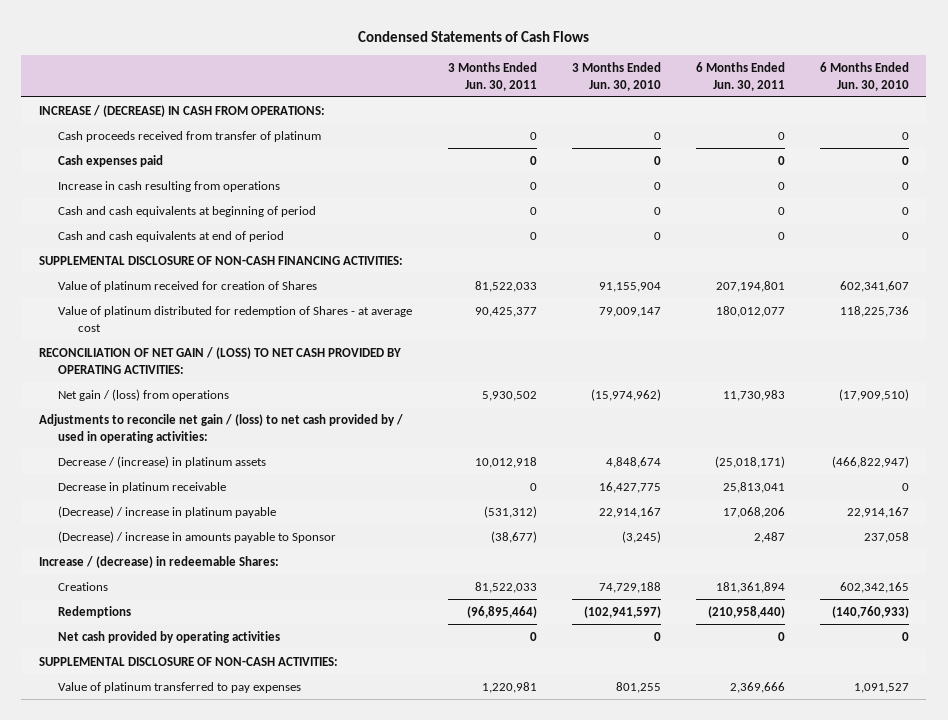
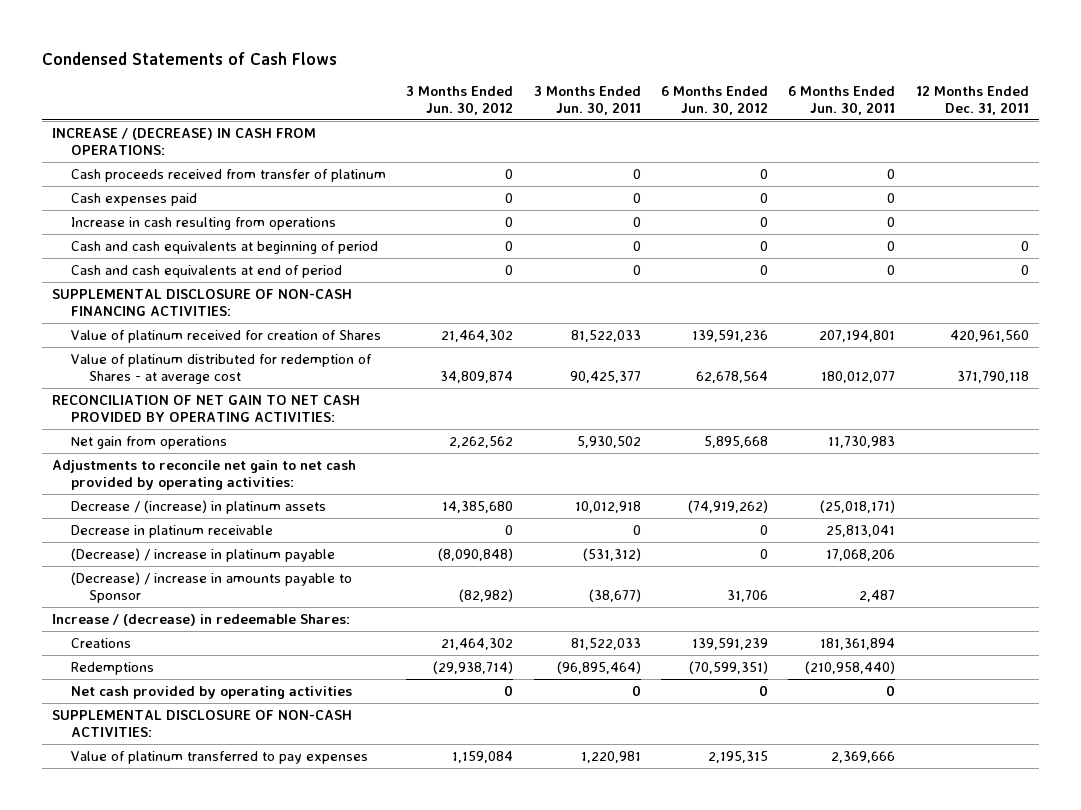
- | 3 Months Ended Jun. 30, 2011 | 3 Months Ended Jun. 30, 2010 | 6 Months Ended Jun. 30, 2011 | 6 Months Ended Jun. 30, 2010
+ | 3 Months Ended Jun. 30, 2012 | 3 Months Ended Jun. 30, 2011 | 6 Months Ended Jun. 30, 2012 | 6 Months Ended Jun. 30, 2011 | 12 Months Ended Dec. 31, 2011
- RECONCILIATION OF NET GAIN / (LOSS) TO NET CASH PROVIDED BY OPERATING ACTIVITIES:
- Net gain / (loss) from operations | 5,930,502 | (15,974,962) | 11,730,983 | (17,909,510)
- Adjustments to reconcile net gain / (loss) to net cash provided by / used in operating activities:
+ RECONCILIATION OF NET GAIN TO NET CASH PROVIDED BY OPERATING ACTIVITIES:
+ Net gain from operations | 2,262,562 | 5,930,502 | 5,895,668 | 11,730,983 |
+ Adjustments to reconcile net gain to net cash provided by operating activities:

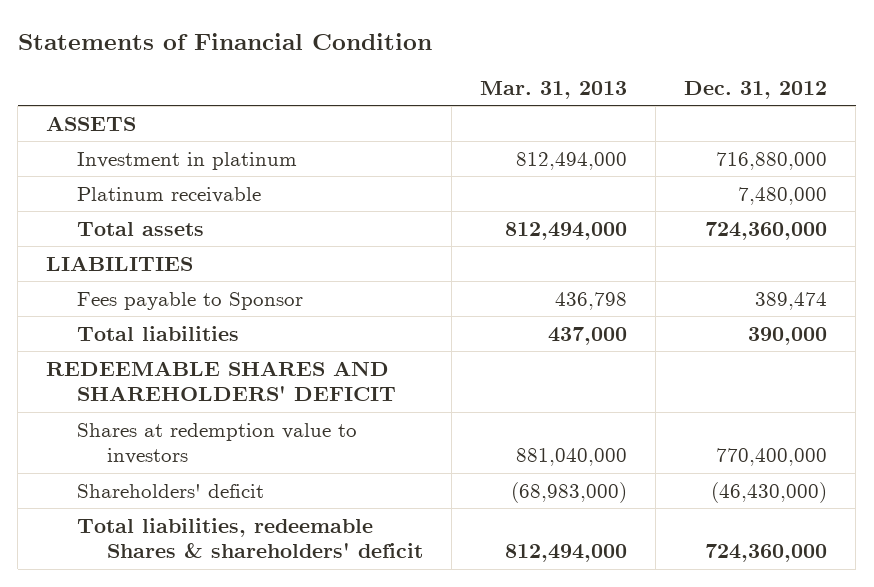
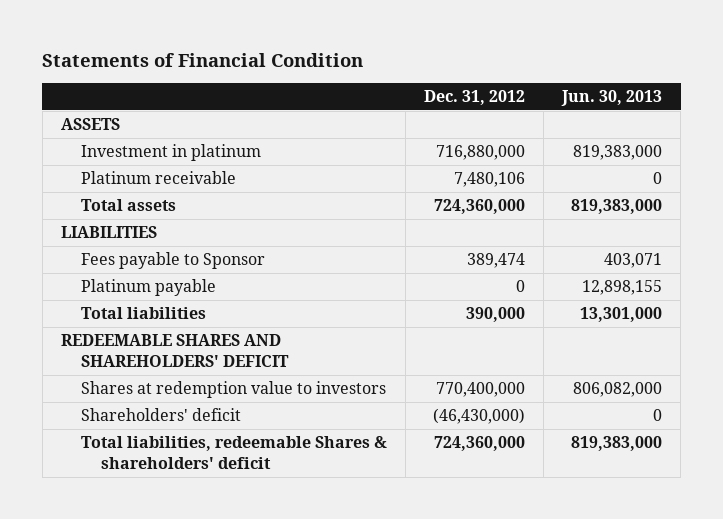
- | Mar. 31, 2013 | Dec. 31, 2012
+ | Dec. 31, 2012 | Jun. 30, 2013
- Platinum receivable | | 7,480,000
+ Platinum receivable | 7,480,106 | 0
+ Platinum payable | 0 | 12,898,155

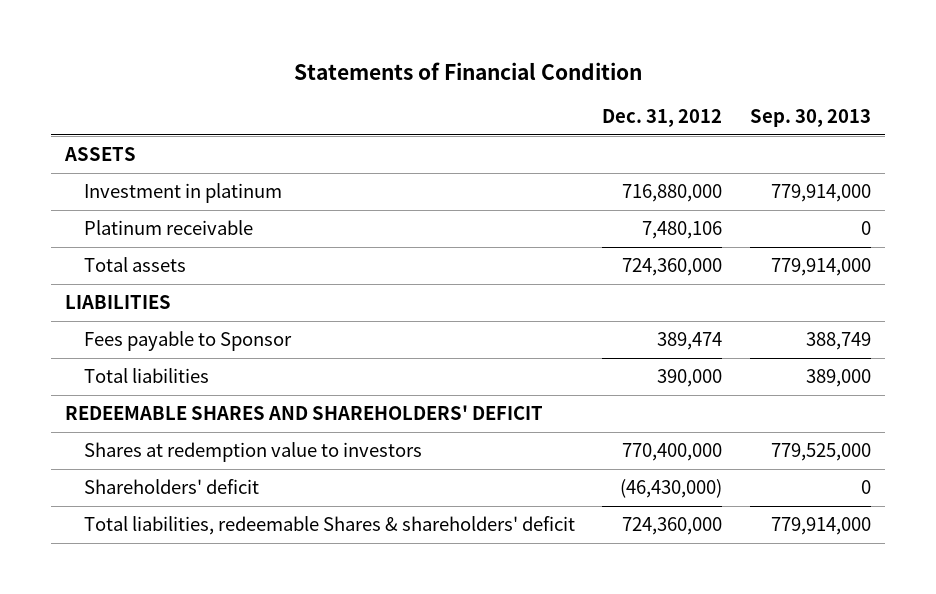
- | Dec. 31, 2012 | Jun. 30, 2013
+ | Dec. 31, 2012 | Sep. 30, 2013
- Platinum payable | 0 | 12,898,155

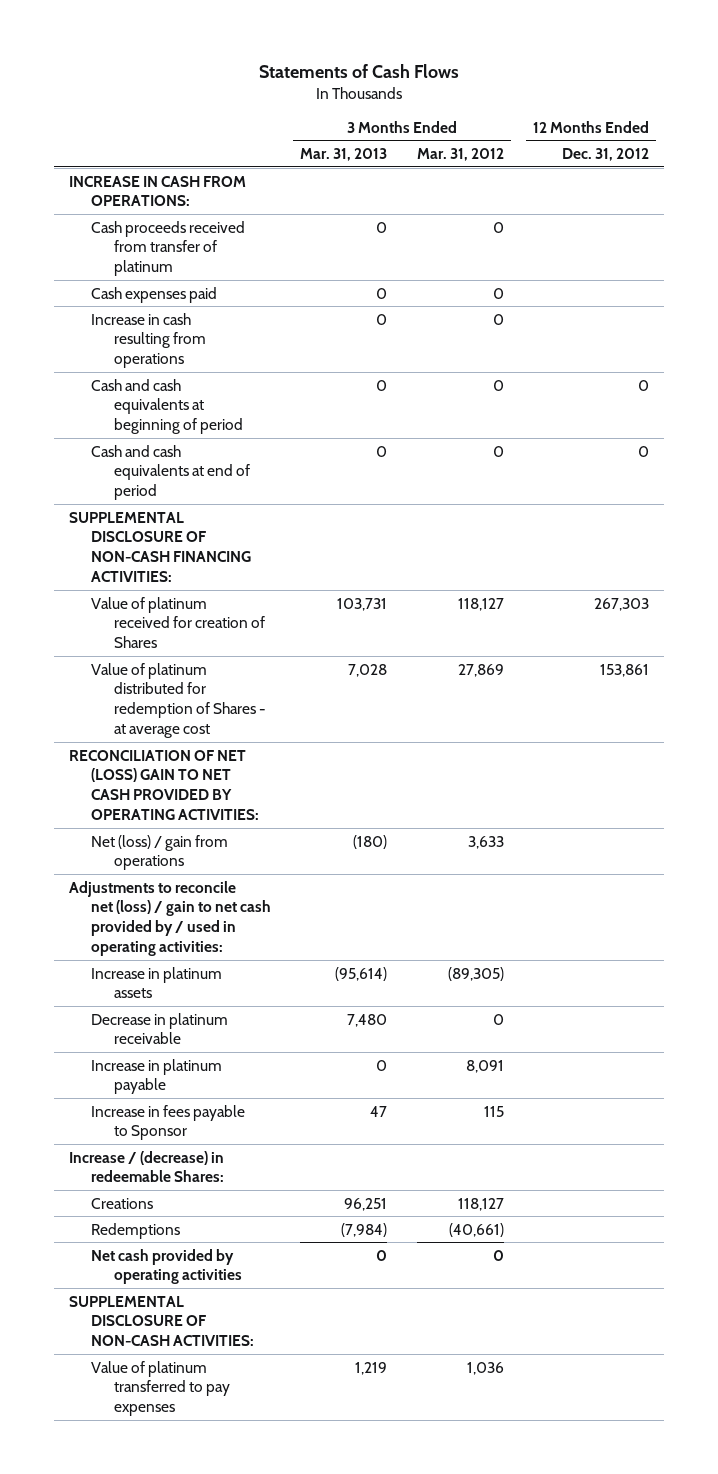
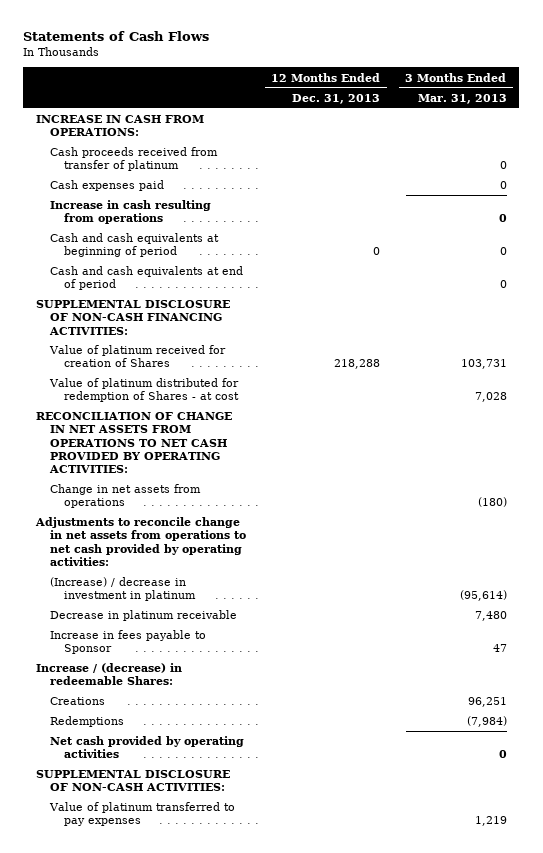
- | 3 Months Ended Mar. 31, 2013 | 3 Months Ended Mar. 31, 2012 | 12 Months Ended Dec. 31, 2012
+ | 12 Months Ended Dec. 31, 2013 | 3 Months Ended Mar. 31, 2013
- Value of platinum distributed for redemption of Shares - at average cost | 7,028 | 27,869 | 153,861
- RECONCILIATION OF NET (LOSS) GAIN TO NET CASH PROVIDED BY OPERATING ACTIVITIES:
- Net (loss) / gain from operations | (180) | 3,633 |
- Adjustments to reconcile net (loss) / gain to net cash provided by / used in operating activities:
- Increase in platinum assets | (95,614) | (89,305) |
+ Value of platinum distributed for redemption of Shares - at cost | | 7,028
+ RECONCILIATION OF CHANGE IN NET ASSETS FROM OPERATIONS TO NET CASH PROVIDED BY OPERATING ACTIVITIES:
+ Change in net assets from operations | | (180)
+ Adjustments to reconcile change in net assets from operations to net cash provided by operating activities:
+ (Increase) / decrease in investment in platinum | | (95,614)
- Increase in platinum payable | 0 | 8,091 |

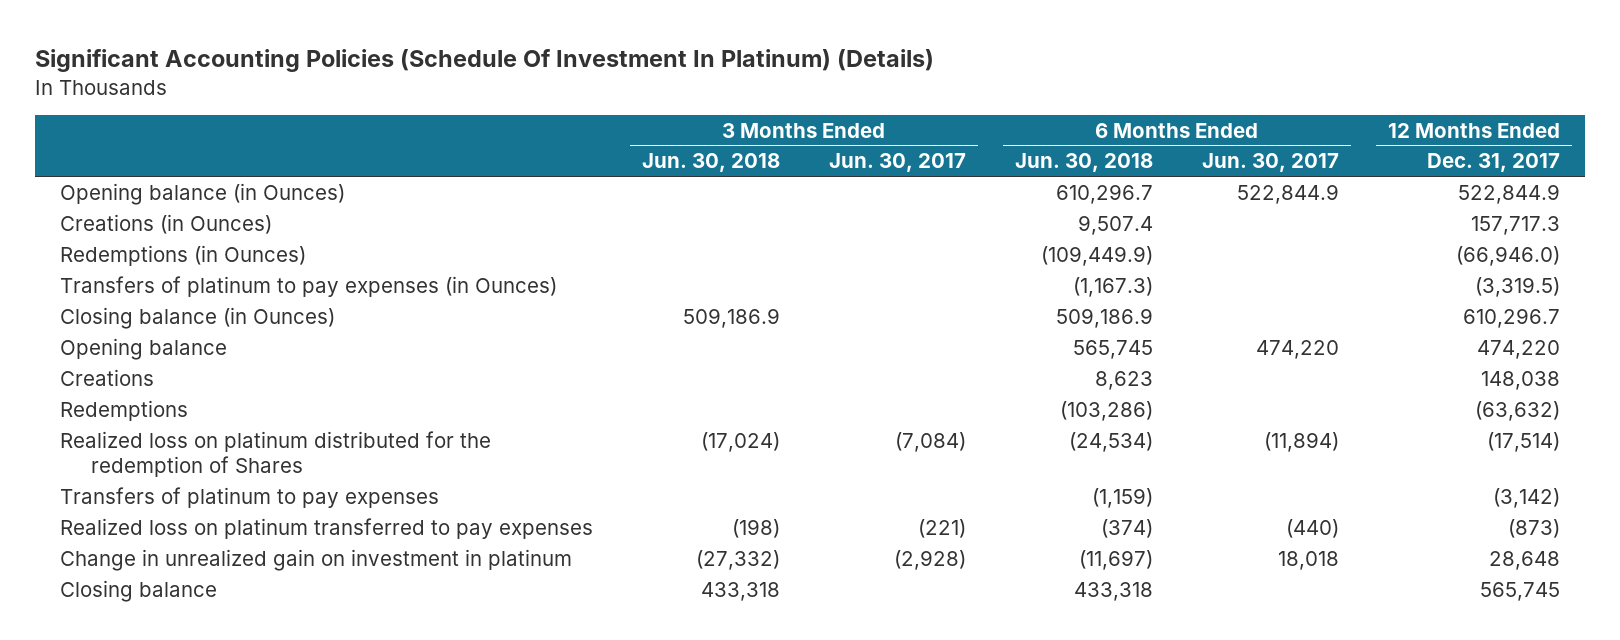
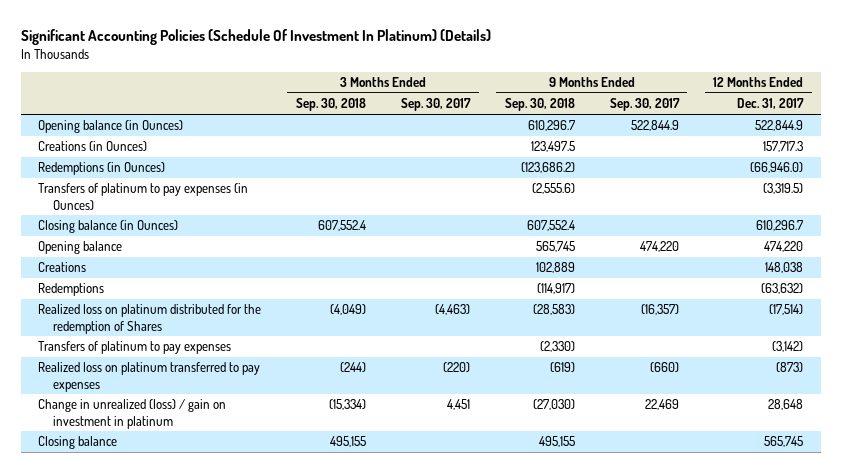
- | 3 Months Ended Jun. 30, 2018 | 3 Months Ended Jun. 30, 2017 | 6 Months Ended Jun. 30, 2018 | 6 Months Ended Jun. 30, 2017 | 12 Months Ended Dec. 31, 2017
+ | 3 Months Ended Sep. 30, 2018 | 3 Months Ended Sep. 30, 2017 | 9 Months Ended Sep. 30, 2018 | 9 Months Ended Sep. 30, 2017 | 12 Months Ended Dec. 31, 2017
- Change in unrealized gain on investment in platinum | (27,332) | (2,928) | (11,697) | 18,018 | 28,648
+ Change in unrealized (loss) / gain on investment in platinum | (15,334) | 4,451 | (27,030) | 22,469 | 28,648

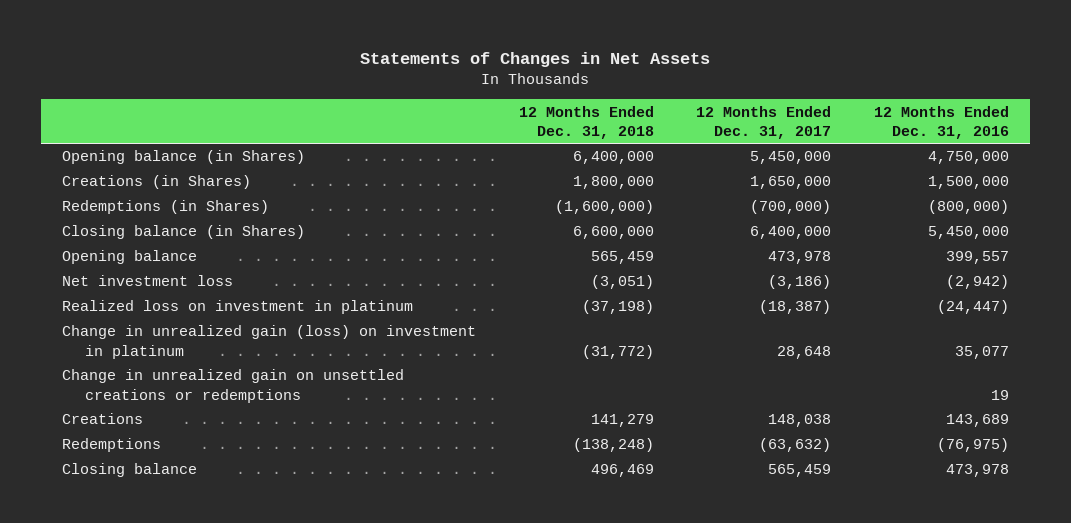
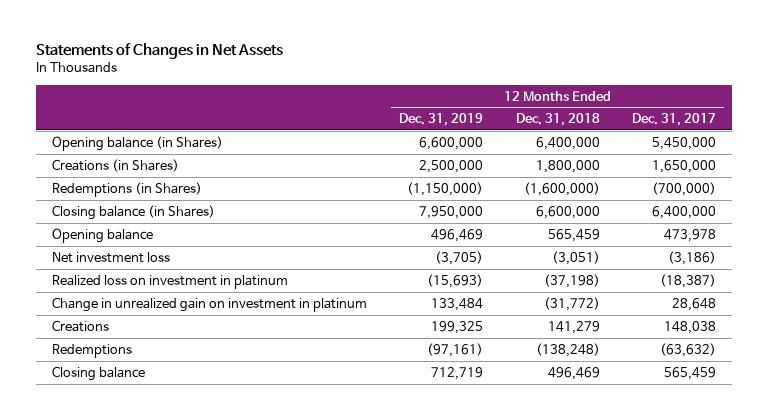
- | 12 Months Ended Dec. 31, 2018 | 12 Months Ended Dec. 31, 2017 | 12 Months Ended Dec. 31, 2016
+ | 12 Months Ended Dec. 31, 2019 | 12 Months Ended Dec. 31, 2018 | 12 Months Ended Dec. 31, 2017
- Change in unrealized gain (loss) on investment in platinum | (31,772) | 28,648 | 35,077
- Change in unrealized gain on unsettled creations or redemptions | | | 19
+ Change in unrealized gain on investment in platinum | 133,484 | (31,772) | 28,648

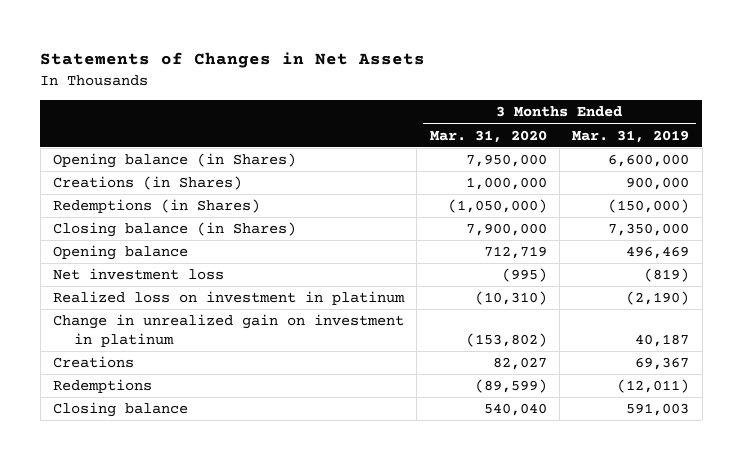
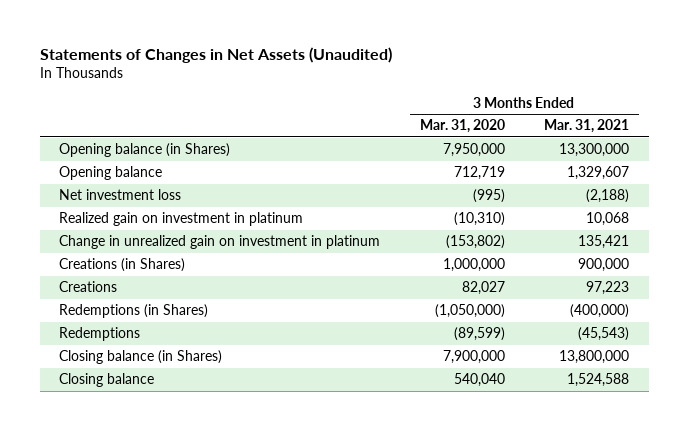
- Statements of Changes in Net Assets
+ Statements of Changes in Net Assets (Unaudited)
- | 3 Months Ended Mar. 31, 2020 | 3 Months Ended Mar. 31, 2019
+ | 3 Months Ended Mar. 31, 2020 | 3 Months Ended Mar. 31, 2021
- Realized loss on investment in platinum | (10,310) | (2,190)
+ Realized gain on investment in platinum | (10,310) | 10,068
moved down: Creations (in Shares) | 1,000,000 | 900,000
moved down: Redemptions (in Shares) | (1,050,000) | (400,000)
moved down: Closing balance (in Shares) | 7,900,000 | 13,800,000

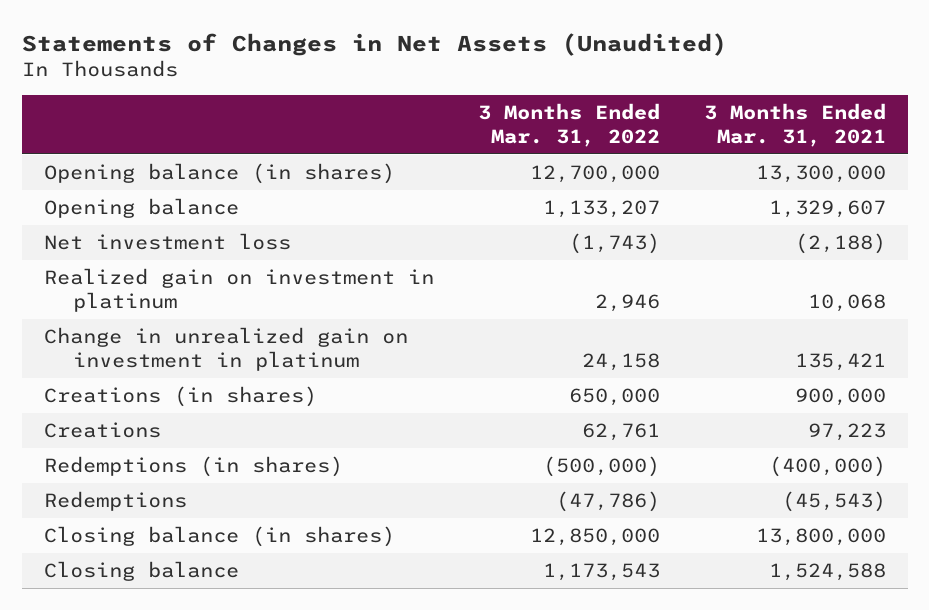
- | 3 Months Ended Mar. 31, 2020 | 3 Months Ended Mar. 31, 2021
+ | 3 Months Ended Mar. 31, 2022 | 3 Months Ended Mar. 31, 2021
- Opening balance (in Shares) | 7,950,000 | 13,300,000
+ Opening balance (in shares) | 12,700,000 | 13,300,000
- Creations (in Shares) | 1,000,000 | 900,000
+ Creations (in shares) | 650,000 | 900,000
- Redemptions (in Shares) | (1,050,000) | (400,000)
+ Redemptions (in shares) | (500,000) | (400,000)
- Closing balance (in Shares) | 7,900,000 | 13,800,000
+ Closing balance (in shares) | 12,850,000 | 13,800,000

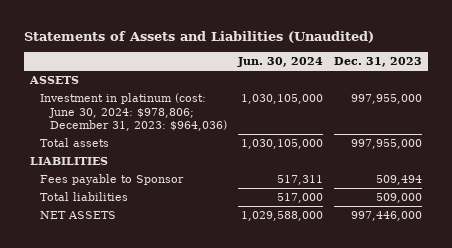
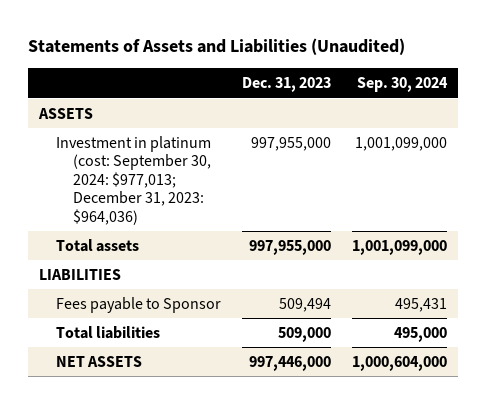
- | Jun. 30, 2024 | Dec. 31, 2023
+ | Dec. 31, 2023 | Sep. 30, 2024
- Investment in platinum (cost: June 30, 2024: $978,806; December 31, 2023: $964,036) | 1,030,105,000 | 997,955,000
+ Investment in platinum (cost: September 30, 2024: $977,013; December 31, 2023: $964,036) | 997,955,000 | 1,001,099,000

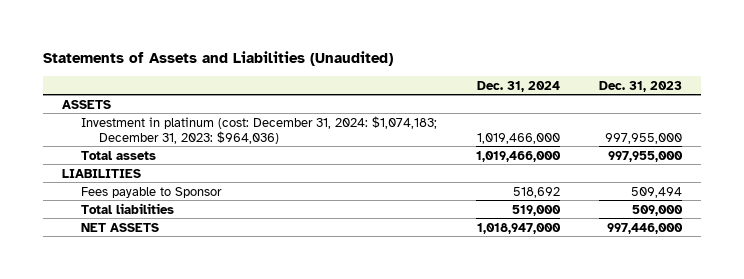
- | Dec. 31, 2023 | Sep. 30, 2024
+ | Dec. 31, 2024 | Dec. 31, 2023
- Investment in platinum (cost: September 30, 2024: $977,013; December 31, 2023: $964,036) | 997,955,000 | 1,001,099,000
+ Investment in platinum (cost: December 31, 2024: $1,074,183; December 31, 2023: $964,036) | 1,019,466,000 | 997,955,000

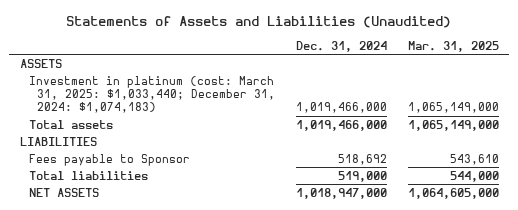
- | Dec. 31, 2024 | Dec. 31, 2023
+ | Dec. 31, 2024 | Mar. 31, 2025
- Investment in platinum (cost: December 31, 2024: $1,074,183; December 31, 2023: $964,036) | 1,019,466,000 | 997,955,000
+ Investment in platinum (cost: March 31, 2025: $1,033,440; December 31, 2024: $1,074,183) | 1,019,466,000 | 1,065,149,000

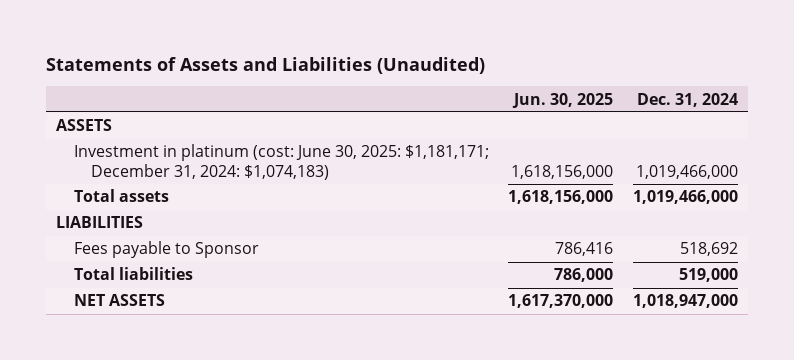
- | Dec. 31, 2024 | Mar. 31, 2025
+ | Jun. 30, 2025 | Dec. 31, 2024
- Investment in platinum (cost: March 31, 2025: $1,033,440; December 31, 2024: $1,074,183) | 1,019,466,000 | 1,065,149,000
+ Investment in platinum (cost: June 30, 2025: $1,181,171; December 31, 2024: $1,074,183) | 1,618,156,000 | 1,019,466,000

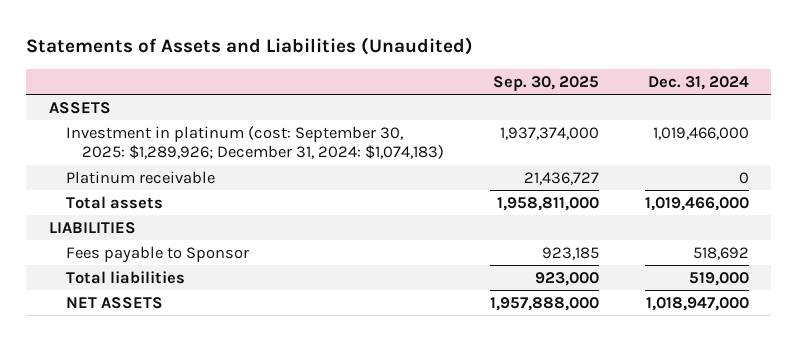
- | Jun. 30, 2025 | Dec. 31, 2024
+ | Sep. 30, 2025 | Dec. 31, 2024
- Investment in platinum (cost: June 30, 2025: $1,181,171; December 31, 2024: $1,074,183) | 1,618,156,000 | 1,019,466,000
+ Investment in platinum (cost: September 30, 2025: $1,289,926; December 31, 2024: $1,074,183) | 1,937,374,000 | 1,019,466,000
+ Platinum receivable | 21,436,727 | 0

